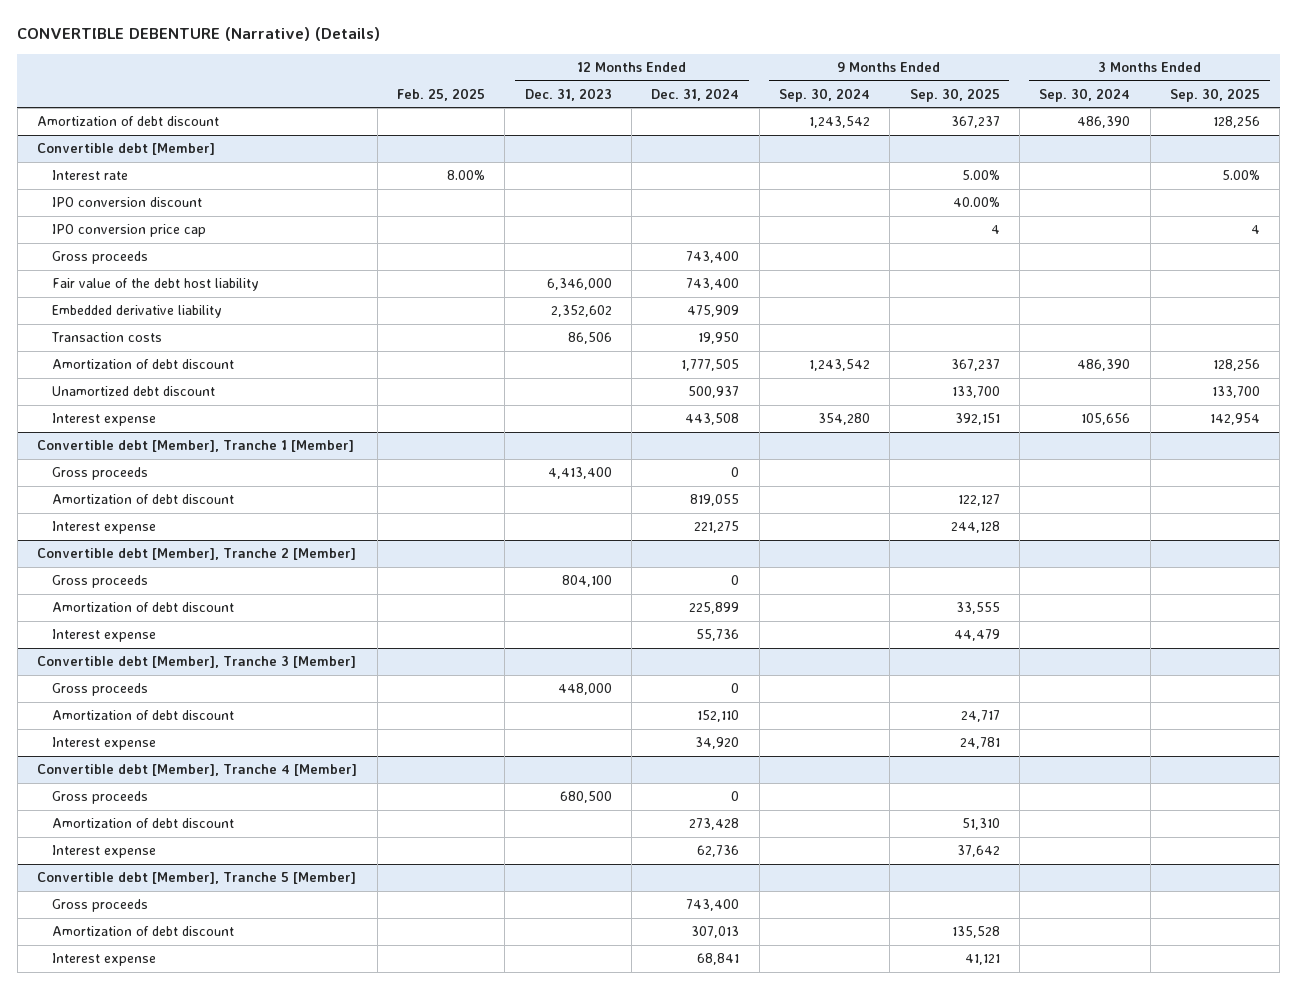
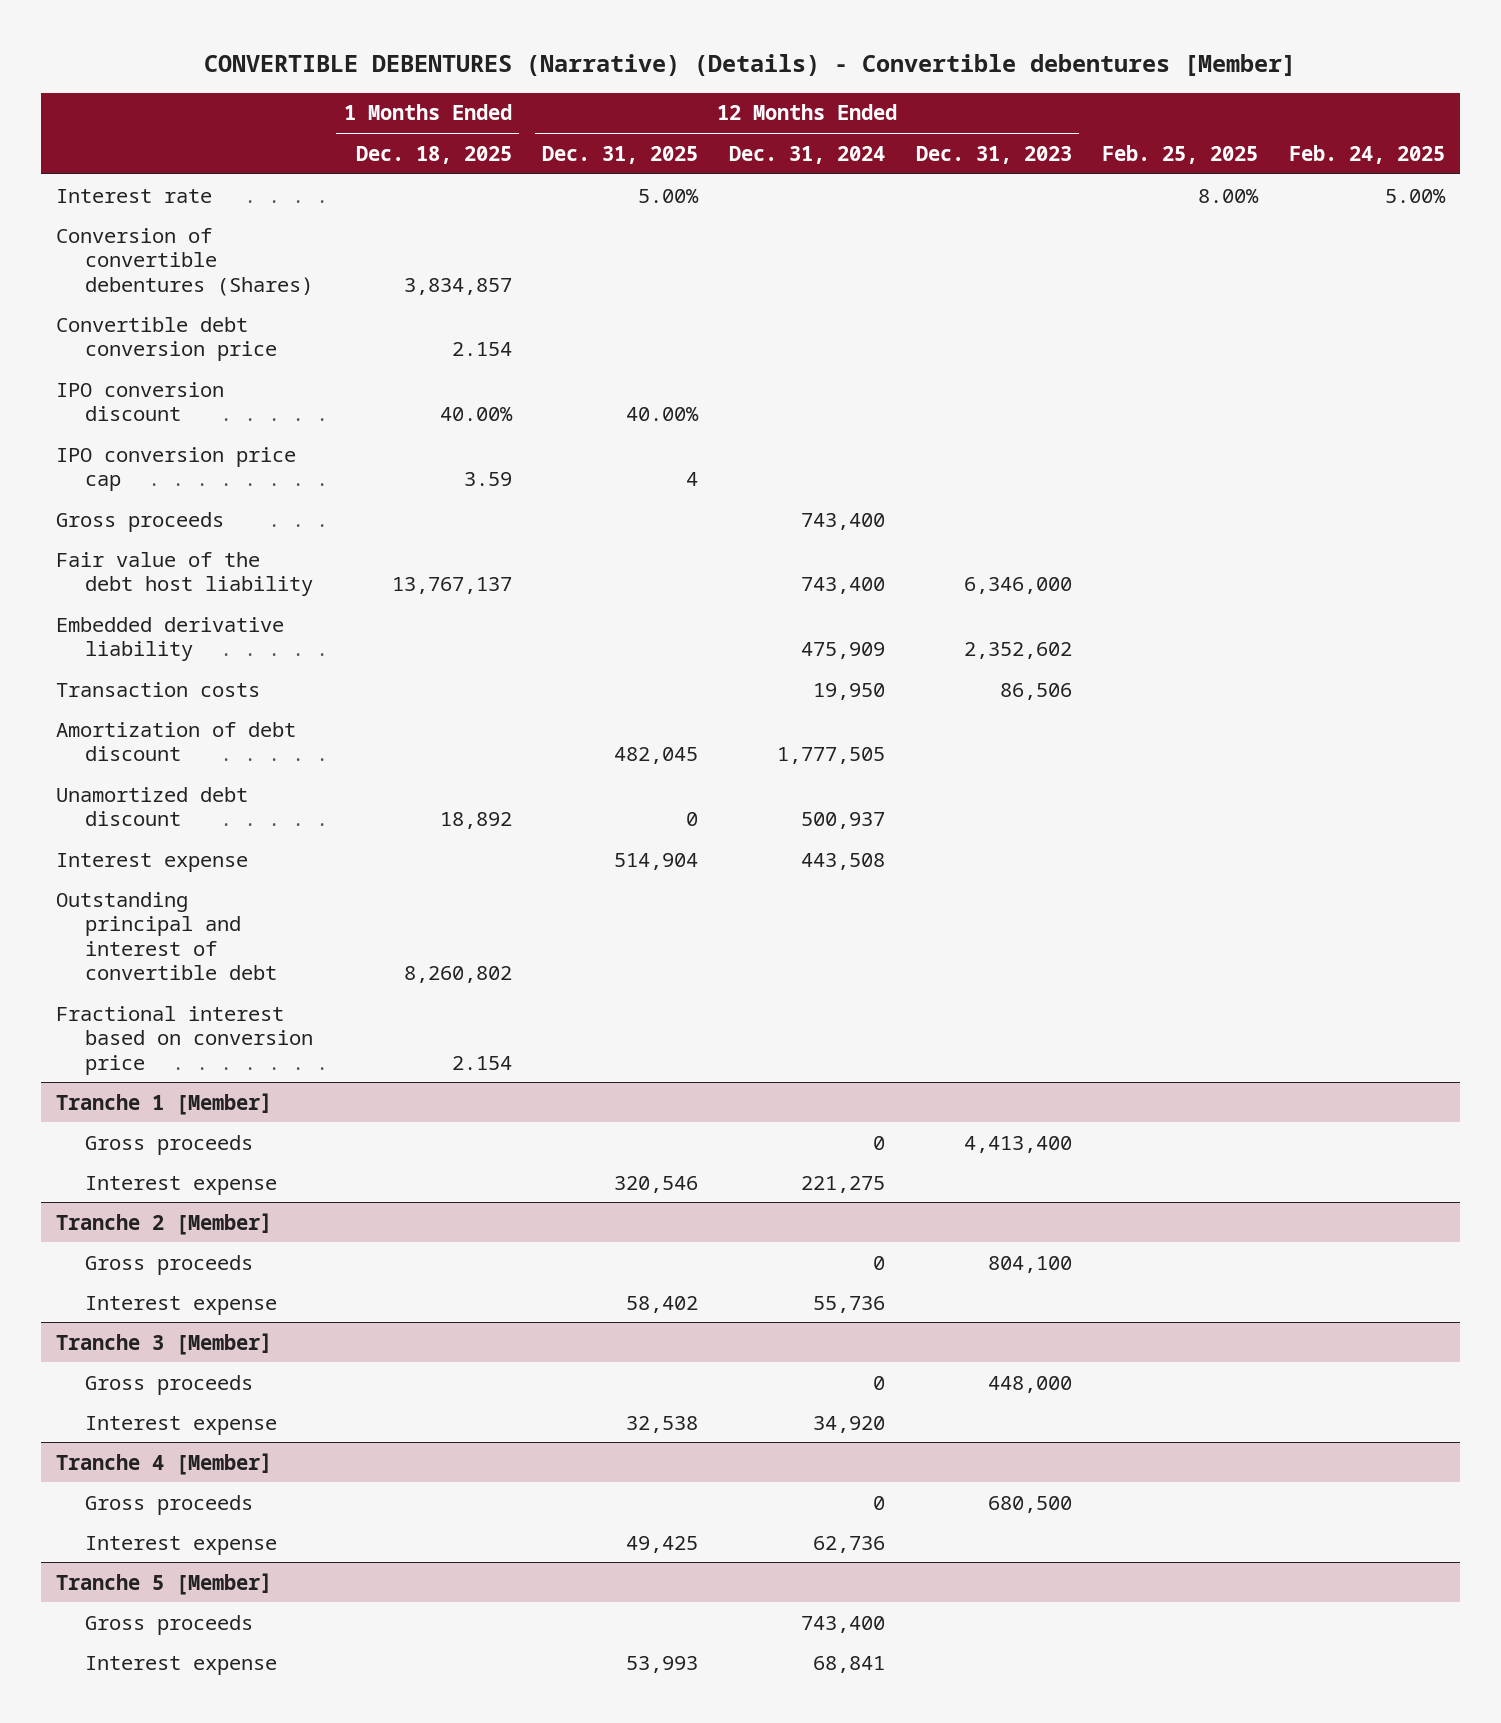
- CONVERTIBLE DEBENTURE (Narrative) (Details)
+ CONVERTIBLE DEBENTURES (Narrative) (Details) - Convertible debentures [Member]
- | Feb. 25, 2025 | 12 Months Ended Dec. 31, 2023 | 12 Months Ended Dec. 31, 2024 | 9 Months Ended Sep. 30, 2024 | 9 Months Ended Sep. 30, 2025 | 3 Months Ended Sep. 30, 2024 | 3 Months Ended Sep. 30, 2025
+ | 1 Months Ended Dec. 18, 2025 | 12 Months Ended Dec. 31, 2025 | 12 Months Ended Dec. 31, 2024 | 12 Months Ended Dec. 31, 2023 | Feb. 25, 2025 | Feb. 24, 2025
- Amortization of debt discount | | | | 1,243,542 | 367,237 | 486,390 | 128,256
- Convertible debt [Member]
+ Conversion of convertible debentures (Shares) | 3,834,857 | | | | |
+ Convertible debt conversion price | 2.154 | | | | |
- Convertible debt [Member], Tranche 1 [Member]
+ Outstanding principal and interest of convertible debt | 8,260,802 | | | | |
+ Fractional interest based on conversion price | 2.154 | | | | |
+ Tranche 1 [Member]
- Amortization of debt discount | | | 819,055 | | 122,127 | |
- Convertible debt [Member], Tranche 2 [Member]
+ Tranche 2 [Member]
- Amortization of debt discount | | | 225,899 | | 33,555 | |
- Convertible debt [Member], Tranche 3 [Member]
+ Tranche 3 [Member]
- Amortization of debt discount | | | 152,110 | | 24,717 | |
- Convertible debt [Member], Tranche 4 [Member]
+ Tranche 4 [Member]
- Amortization of debt discount | | | 273,428 | | 51,310 | |
- Convertible debt [Member], Tranche 5 [Member]
+ Tranche 5 [Member]
- Amortization of debt discount | | | 307,013 | | 135,528 | |

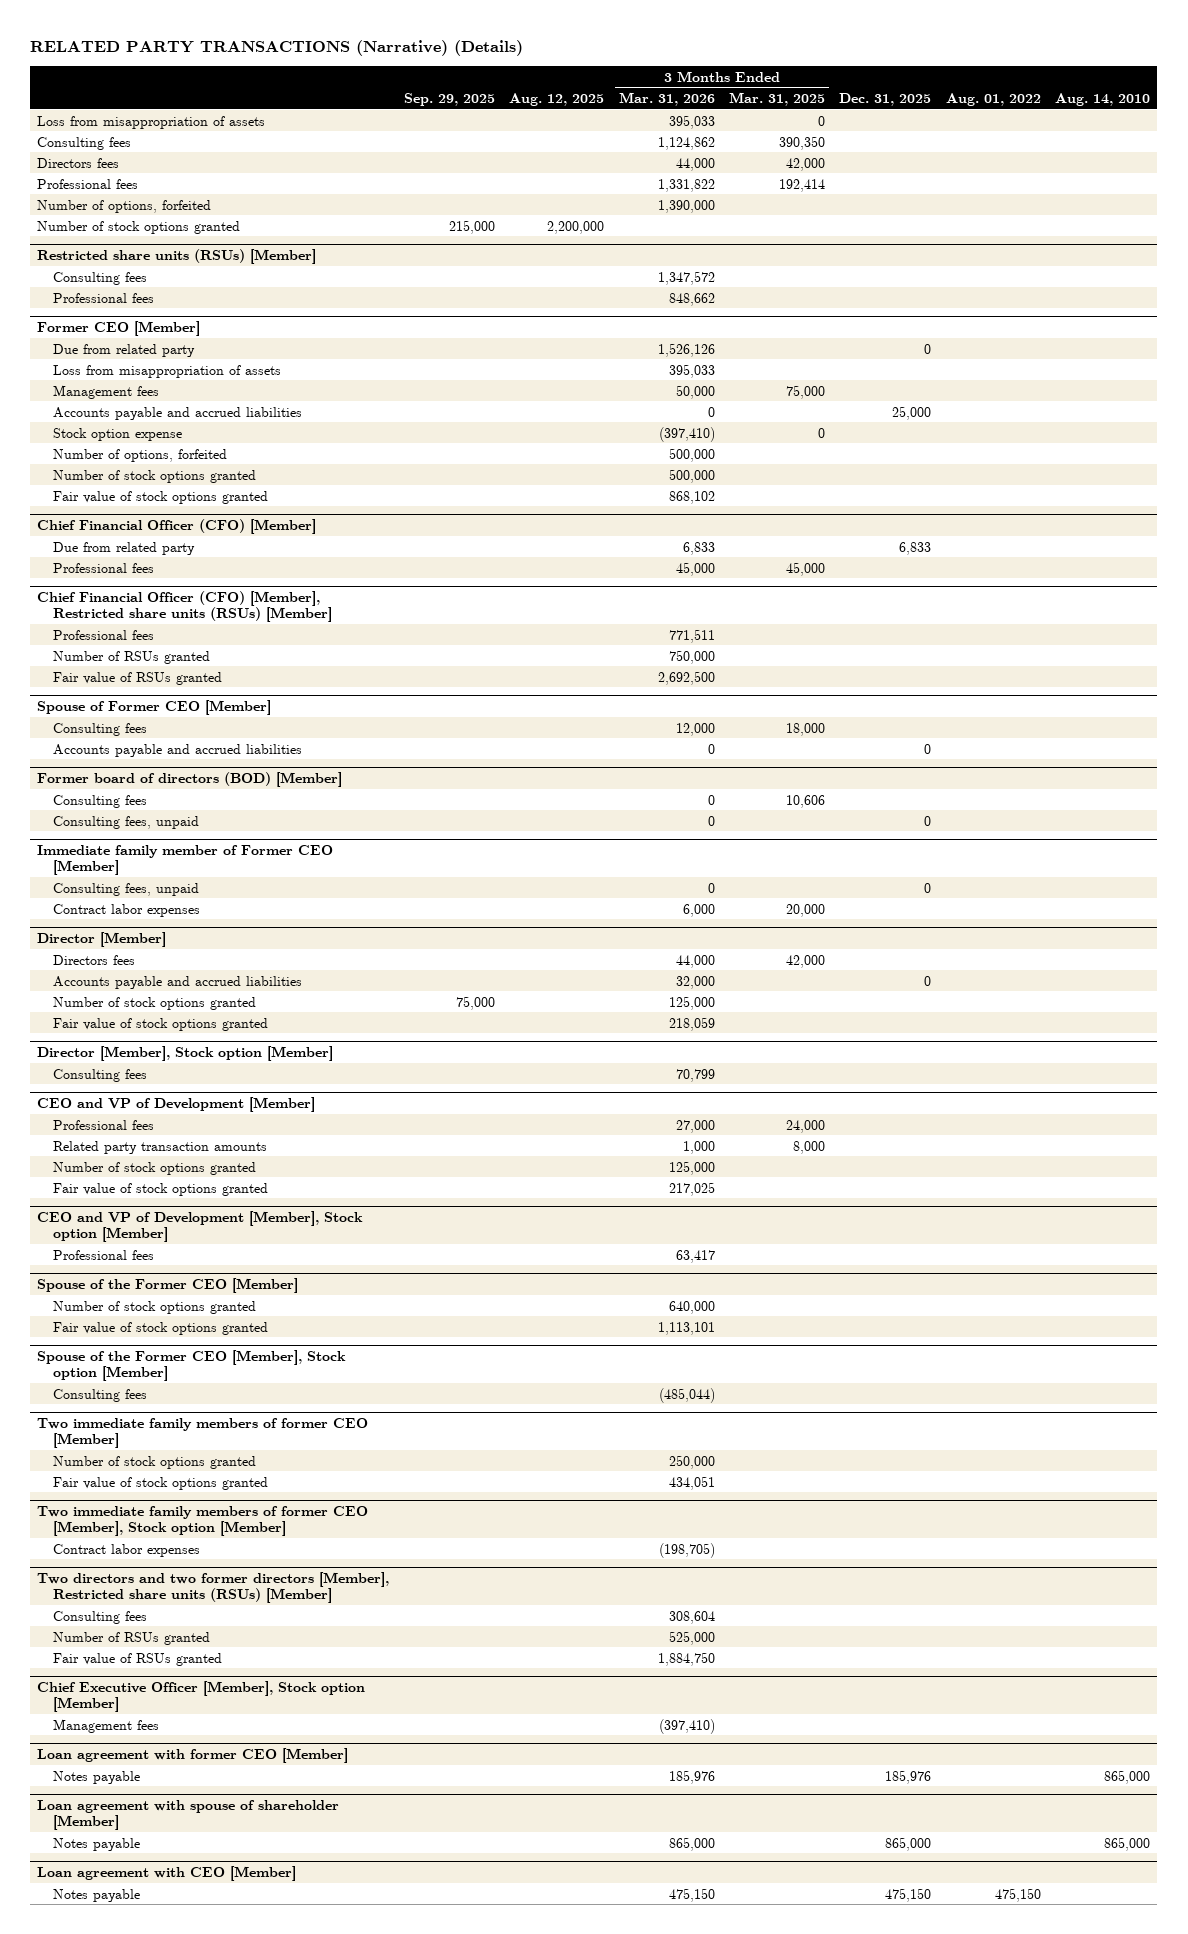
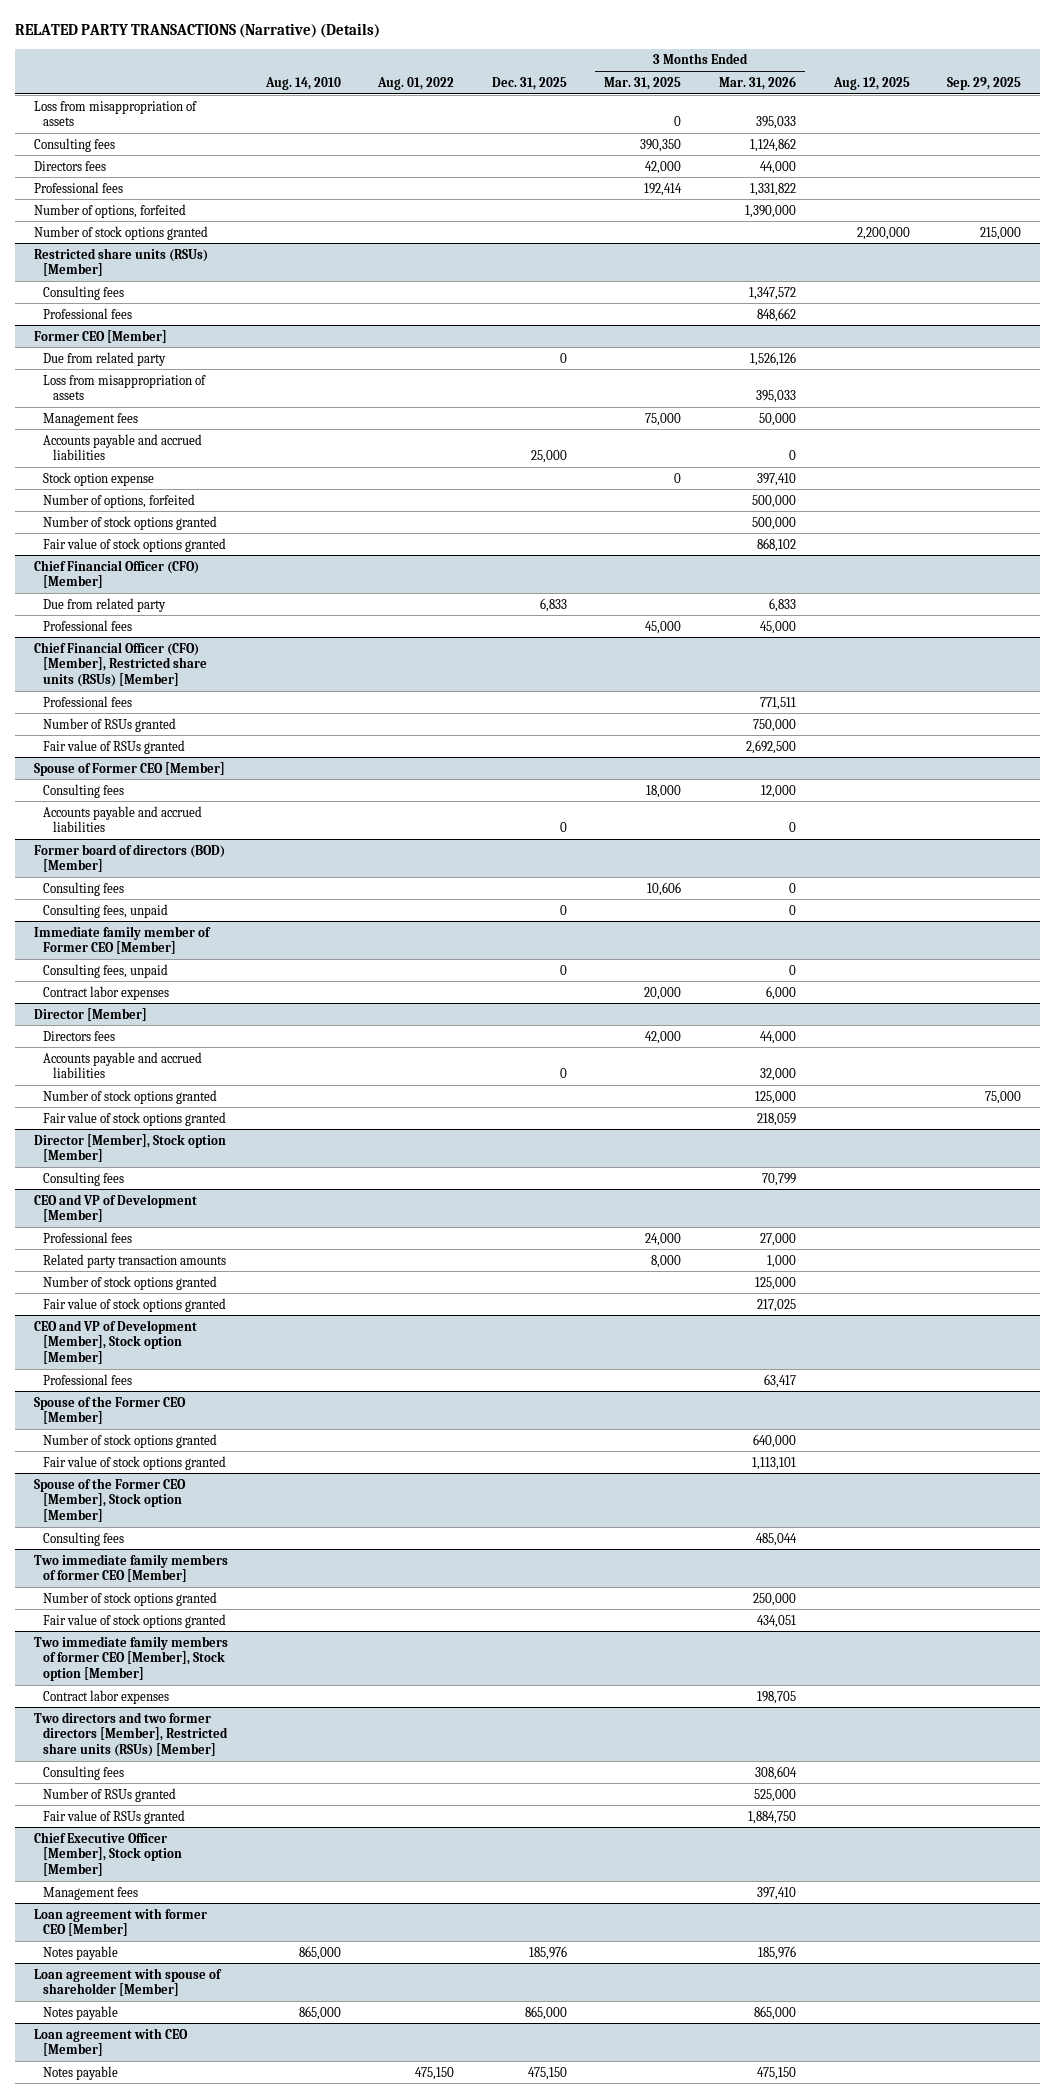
- | Sep. 29, 2025 | Aug. 12, 2025 | 3 Months Ended Mar. 31, 2026 | 3 Months Ended Mar. 31, 2025 | Dec. 31, 2025 | Aug. 01, 2022 | Aug. 14, 2010
+ | Aug. 14, 2010 | Aug. 01, 2022 | Dec. 31, 2025 | 3 Months Ended Mar. 31, 2025 | 3 Months Ended Mar. 31, 2026 | Aug. 12, 2025 | Sep. 29, 2025
@ Former CEO [Member]
- Stock option expense | | | (397,410) | 0 | | |
+ Stock option expense | | | | 0 | 397,410 | |
@ Spouse of the Former CEO [Member], Stock option [Member]
- Consulting fees | | | (485,044) | | | |
+ Consulting fees | | | | | 485,044 | |
@ Two immediate family members of former CEO [Member], Stock option [Member]
- Contract labor expenses | | | (198,705) | | | |
+ Contract labor expenses | | | | | 198,705 | |
@ Chief Executive Officer [Member], Stock option [Member]
- Management fees | | | (397,410) | | | |
+ Management fees | | | | | 397,410 | |

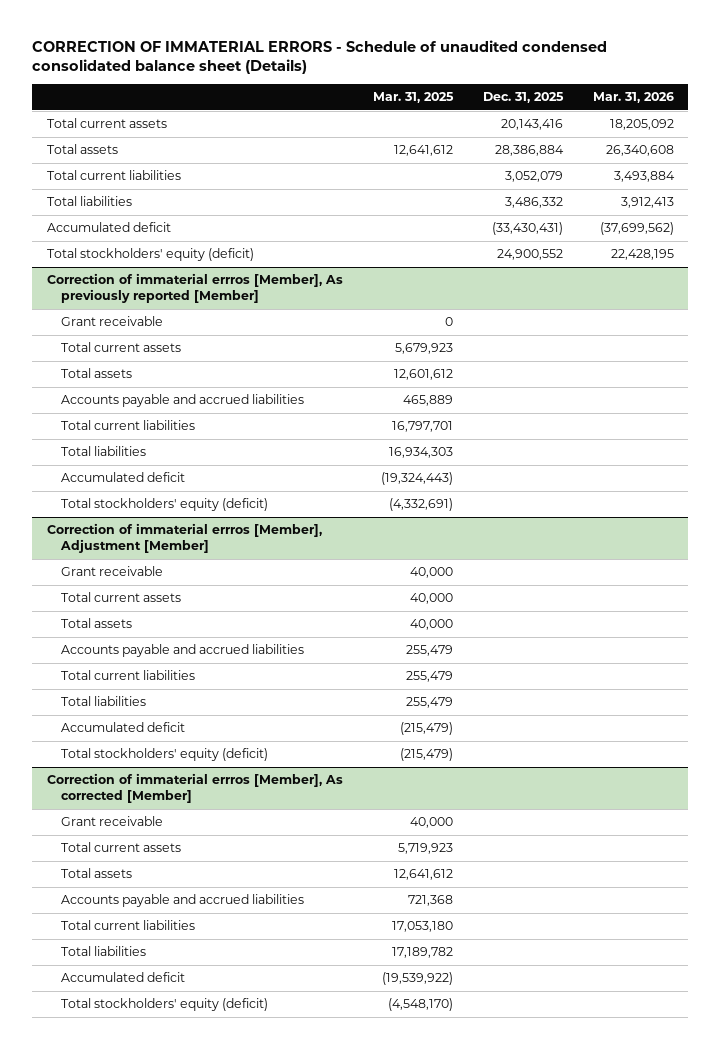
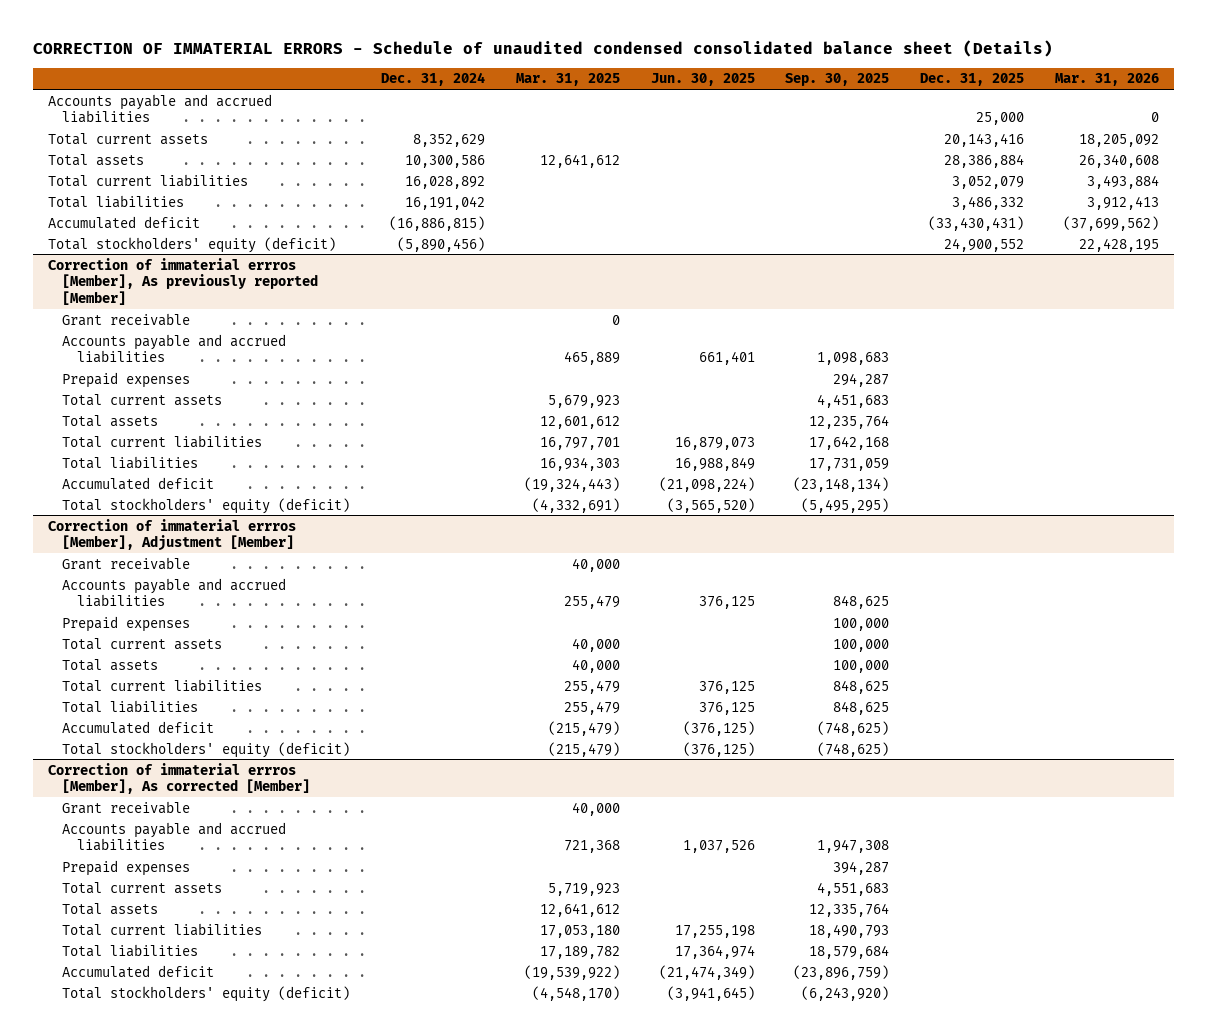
- | Mar. 31, 2025 | Dec. 31, 2025 | Mar. 31, 2026
+ | Dec. 31, 2024 | Mar. 31, 2025 | Jun. 30, 2025 | Sep. 30, 2025 | Dec. 31, 2025 | Mar. 31, 2026
+ Accounts payable and accrued liabilities | | | | | 25,000 | 0
@ Correction of immaterial errros [Member], As previously reported [Member]
moved up: Accounts payable and accrued liabilities | | 465,889 | 661,401 | 1,098,683 | |
+ Prepaid expenses | | | | 294,287 | |
@ Correction of immaterial errros [Member], Adjustment [Member]
moved up: Accounts payable and accrued liabilities | | 255,479 | 376,125 | 848,625 | |
+ Prepaid expenses | | | | 100,000 | |
@ Correction of immaterial errros [Member], As corrected [Member]
moved up: Accounts payable and accrued liabilities | | 721,368 | 1,037,526 | 1,947,308 | |
+ Prepaid expenses | | | | 394,287 | |

